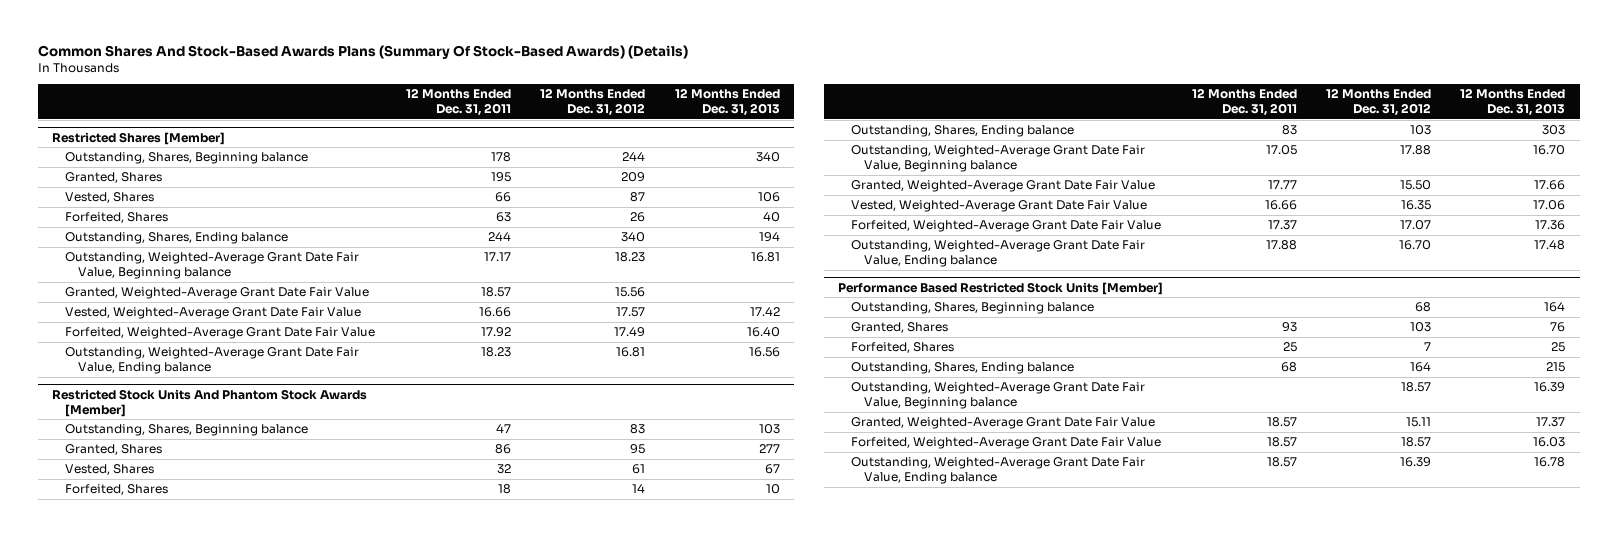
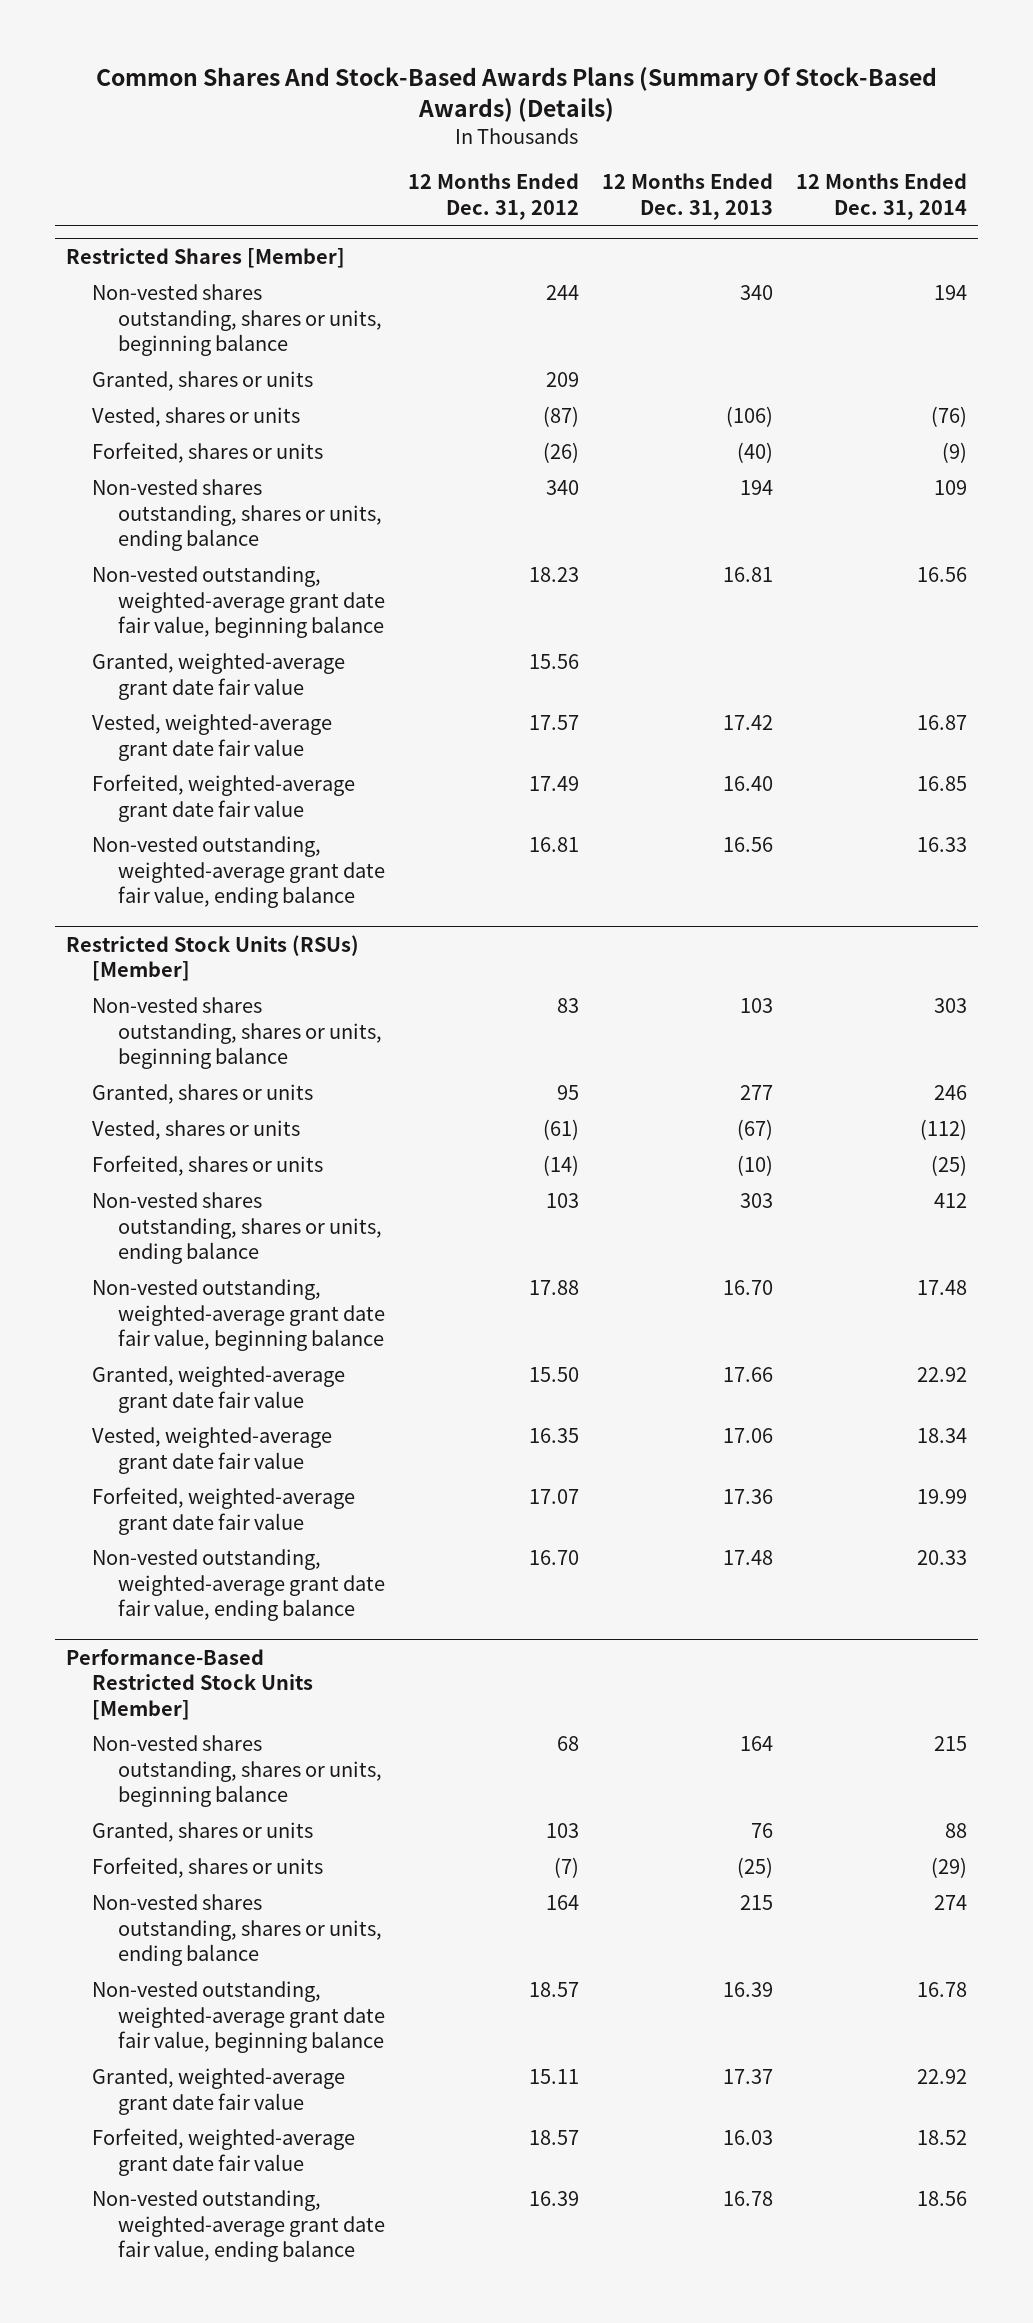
- | 12 Months Ended Dec. 31, 2011 | 12 Months Ended Dec. 31, 2012 | 12 Months Ended Dec. 31, 2013
+ | 12 Months Ended Dec. 31, 2012 | 12 Months Ended Dec. 31, 2013 | 12 Months Ended Dec. 31, 2014
@ Restricted Shares [Member]
- Outstanding, Shares, Beginning balance | 178 | 244 | 340
- Granted, Shares | 195 | 209 |
- Vested, Shares | 66 | 87 | 106
- Forfeited, Shares | 63 | 26 | 40
- Outstanding, Shares, Ending balance | 244 | 340 | 194
- Outstanding, Weighted-Average Grant Date Fair Value, Beginning balance | 17.17 | 18.23 | 16.81
- Granted, Weighted-Average Grant Date Fair Value | 18.57 | 15.56 |
- Vested, Weighted-Average Grant Date Fair Value | 16.66 | 17.57 | 17.42
- Forfeited, Weighted-Average Grant Date Fair Value | 17.92 | 17.49 | 16.40
- Outstanding, Weighted-Average Grant Date Fair Value, Ending balance | 18.23 | 16.81 | 16.56
- Restricted Stock Units And Phantom Stock Awards [Member]
- Outstanding, Shares, Beginning balance | 47 | 83 | 103
- Granted, Shares | 86 | 95 | 277
- Vested, Shares | 32 | 61 | 67
- Forfeited, Shares | 18 | 14 | 10
- Outstanding, Shares, Ending balance | 83 | 103 | 303
- Outstanding, Weighted-Average Grant Date Fair Value, Beginning balance | 17.05 | 17.88 | 16.70
- Granted, Weighted-Average Grant Date Fair Value | 17.77 | 15.50 | 17.66
- Vested, Weighted-Average Grant Date Fair Value | 16.66 | 16.35 | 17.06
- Forfeited, Weighted-Average Grant Date Fair Value | 17.37 | 17.07 | 17.36
- Outstanding, Weighted-Average Grant Date Fair Value, Ending balance | 17.88 | 16.70 | 17.48
- Performance Based Restricted Stock Units [Member]
- Outstanding, Shares, Beginning balance | | 68 | 164
- Granted, Shares | 93 | 103 | 76
- Forfeited, Shares | 25 | 7 | 25
- Outstanding, Shares, Ending balance | 68 | 164 | 215
- Outstanding, Weighted-Average Grant Date Fair Value, Beginning balance | | 18.57 | 16.39
- Granted, Weighted-Average Grant Date Fair Value | 18.57 | 15.11 | 17.37
- Forfeited, Weighted-Average Grant Date Fair Value | 18.57 | 18.57 | 16.03
- Outstanding, Weighted-Average Grant Date Fair Value, Ending balance | 18.57 | 16.39 | 16.78
@ Restricted Shares [Member]
+ Non-vested shares outstanding, shares or units, beginning balance | 244 | 340 | 194
+ Granted, shares or units | 209 | |
+ Vested, shares or units | (87) | (106) | (76)
+ Forfeited, shares or units | (26) | (40) | (9)
+ Non-vested shares outstanding, shares or units, ending balance | 340 | 194 | 109
+ Non-vested outstanding, weighted-average grant date fair value, beginning balance | 18.23 | 16.81 | 16.56
+ Granted, weighted-average grant date fair value | 15.56 | |
+ Vested, weighted-average grant date fair value | 17.57 | 17.42 | 16.87
+ Forfeited, weighted-average grant date fair value | 17.49 | 16.40 | 16.85
+ Non-vested outstanding, weighted-average grant date fair value, ending balance | 16.81 | 16.56 | 16.33
+ Restricted Stock Units (RSUs) [Member]
+ Non-vested shares outstanding, shares or units, beginning balance | 83 | 103 | 303
+ Granted, shares or units | 95 | 277 | 246
+ Vested, shares or units | (61) | (67) | (112)
+ Forfeited, shares or units | (14) | (10) | (25)
+ Non-vested shares outstanding, shares or units, ending balance | 103 | 303 | 412
+ Non-vested outstanding, weighted-average grant date fair value, beginning balance | 17.88 | 16.70 | 17.48
+ Granted, weighted-average grant date fair value | 15.50 | 17.66 | 22.92
+ Vested, weighted-average grant date fair value | 16.35 | 17.06 | 18.34
+ Forfeited, weighted-average grant date fair value | 17.07 | 17.36 | 19.99
+ Non-vested outstanding, weighted-average grant date fair value, ending balance | 16.70 | 17.48 | 20.33
+ Performance-Based Restricted Stock Units [Member]
+ Non-vested shares outstanding, shares or units, beginning balance | 68 | 164 | 215
+ Granted, shares or units | 103 | 76 | 88
+ Forfeited, shares or units | (7) | (25) | (29)
+ Non-vested shares outstanding, shares or units, ending balance | 164 | 215 | 274
+ Non-vested outstanding, weighted-average grant date fair value, beginning balance | 18.57 | 16.39 | 16.78
+ Granted, weighted-average grant date fair value | 15.11 | 17.37 | 22.92
+ Forfeited, weighted-average grant date fair value | 18.57 | 16.03 | 18.52
+ Non-vested outstanding, weighted-average grant date fair value, ending balance | 16.39 | 16.78 | 18.56

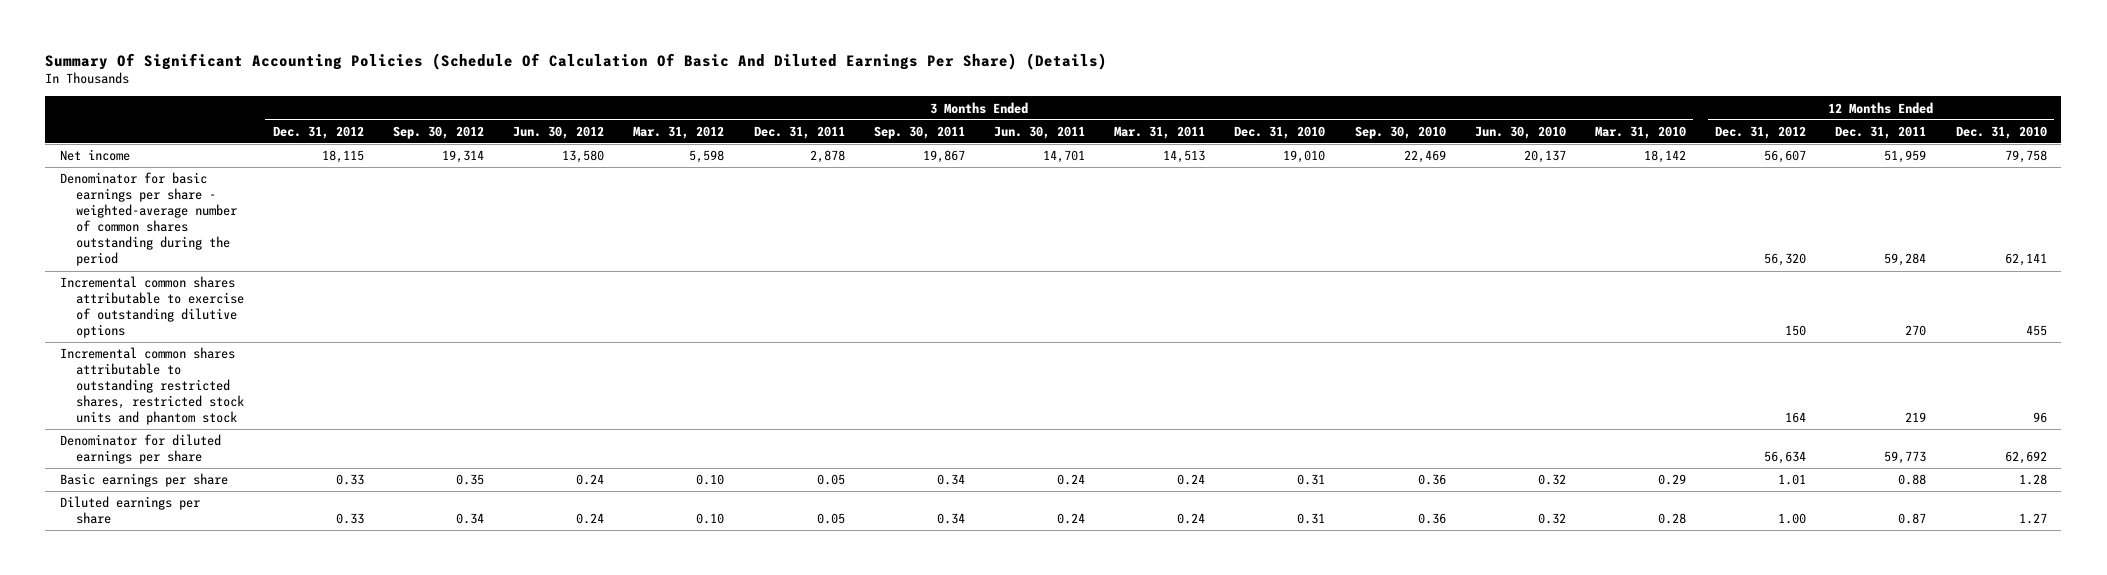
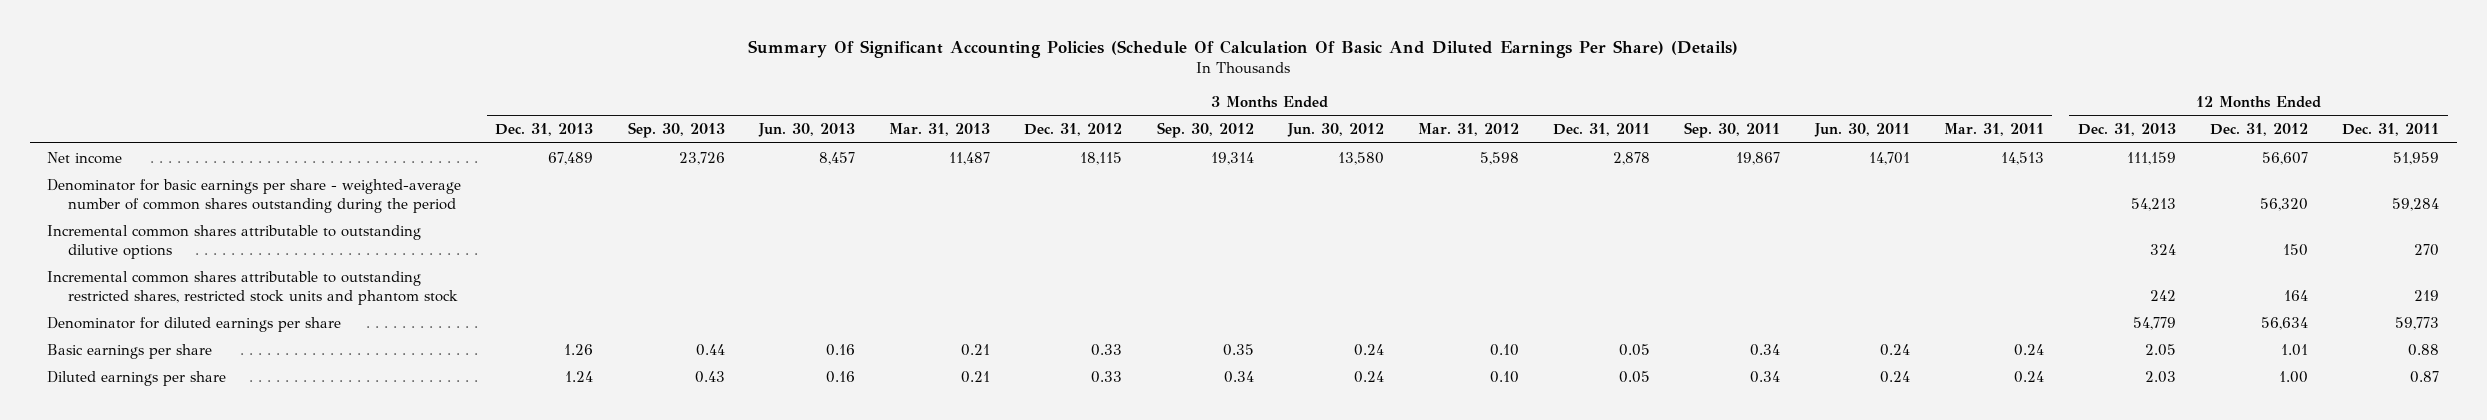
- | 3 Months Ended Dec. 31, 2012 | 3 Months Ended Sep. 30, 2012 | 3 Months Ended Jun. 30, 2012 | 3 Months Ended Mar. 31, 2012 | 3 Months Ended Dec. 31, 2011 | 3 Months Ended Sep. 30, 2011 | 3 Months Ended Jun. 30, 2011 | 3 Months Ended Mar. 31, 2011 | 3 Months Ended Dec. 31, 2010 | 3 Months Ended Sep. 30, 2010 | 3 Months Ended Jun. 30, 2010 | 3 Months Ended Mar. 31, 2010 | 12 Months Ended Dec. 31, 2012 | 12 Months Ended Dec. 31, 2011 | 12 Months Ended Dec. 31, 2010
+ | 3 Months Ended Dec. 31, 2013 | 3 Months Ended Sep. 30, 2013 | 3 Months Ended Jun. 30, 2013 | 3 Months Ended Mar. 31, 2013 | 3 Months Ended Dec. 31, 2012 | 3 Months Ended Sep. 30, 2012 | 3 Months Ended Jun. 30, 2012 | 3 Months Ended Mar. 31, 2012 | 3 Months Ended Dec. 31, 2011 | 3 Months Ended Sep. 30, 2011 | 3 Months Ended Jun. 30, 2011 | 3 Months Ended Mar. 31, 2011 | 12 Months Ended Dec. 31, 2013 | 12 Months Ended Dec. 31, 2012 | 12 Months Ended Dec. 31, 2011
- Incremental common shares attributable to exercise of outstanding dilutive options | | | | | | | | | | | | | 150 | 270 | 455
+ Incremental common shares attributable to outstanding dilutive options | | | | | | | | | | | | | 324 | 150 | 270

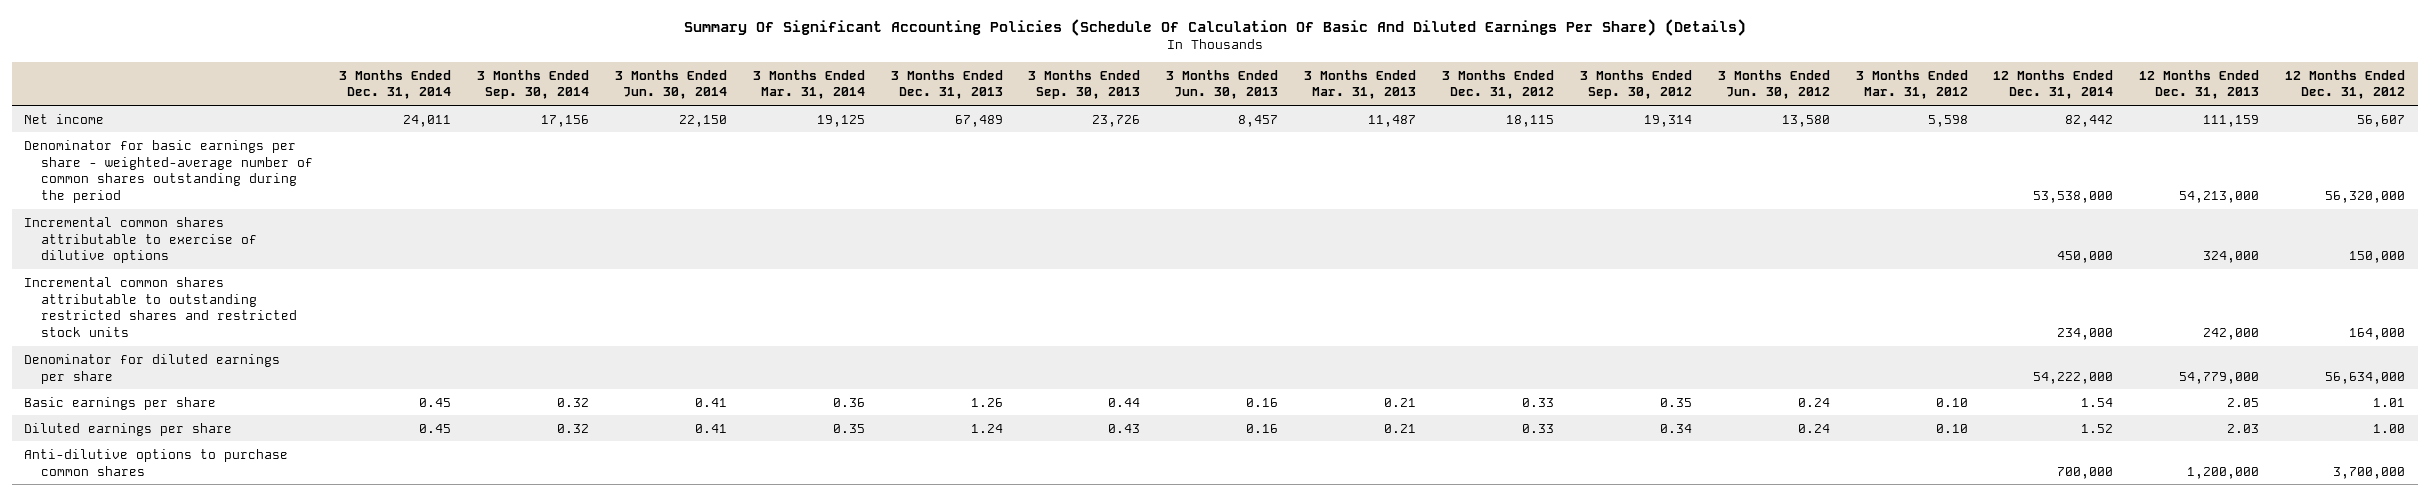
- | 3 Months Ended Dec. 31, 2013 | 3 Months Ended Sep. 30, 2013 | 3 Months Ended Jun. 30, 2013 | 3 Months Ended Mar. 31, 2013 | 3 Months Ended Dec. 31, 2012 | 3 Months Ended Sep. 30, 2012 | 3 Months Ended Jun. 30, 2012 | 3 Months Ended Mar. 31, 2012 | 3 Months Ended Dec. 31, 2011 | 3 Months Ended Sep. 30, 2011 | 3 Months Ended Jun. 30, 2011 | 3 Months Ended Mar. 31, 2011 | 12 Months Ended Dec. 31, 2013 | 12 Months Ended Dec. 31, 2012 | 12 Months Ended Dec. 31, 2011
+ | 3 Months Ended Dec. 31, 2014 | 3 Months Ended Sep. 30, 2014 | 3 Months Ended Jun. 30, 2014 | 3 Months Ended Mar. 31, 2014 | 3 Months Ended Dec. 31, 2013 | 3 Months Ended Sep. 30, 2013 | 3 Months Ended Jun. 30, 2013 | 3 Months Ended Mar. 31, 2013 | 3 Months Ended Dec. 31, 2012 | 3 Months Ended Sep. 30, 2012 | 3 Months Ended Jun. 30, 2012 | 3 Months Ended Mar. 31, 2012 | 12 Months Ended Dec. 31, 2014 | 12 Months Ended Dec. 31, 2013 | 12 Months Ended Dec. 31, 2012
- Denominator for basic earnings per share - weighted-average number of common shares outstanding during the period | | | | | | | | | | | | | 54,213 | 56,320 | 59,284
- Incremental common shares attributable to outstanding dilutive options | | | | | | | | | | | | | 324 | 150 | 270
- Incremental common shares attributable to outstanding restricted shares, restricted stock units and phantom stock | | | | | | | | | | | | | 242 | 164 | 219
- Denominator for diluted earnings per share | | | | | | | | | | | | | 54,779 | 56,634 | 59,773
+ Denominator for basic earnings per share - weighted-average number of common shares outstanding during the period | | | | | | | | | | | | | 53,538,000 | 54,213,000 | 56,320,000
+ Incremental common shares attributable to exercise of dilutive options | | | | | | | | | | | | | 450,000 | 324,000 | 150,000
+ Incremental common shares attributable to outstanding restricted shares and restricted stock units | | | | | | | | | | | | | 234,000 | 242,000 | 164,000
+ Denominator for diluted earnings per share | | | | | | | | | | | | | 54,222,000 | 54,779,000 | 56,634,000
+ Anti-dilutive options to purchase common shares | | | | | | | | | | | | | 700,000 | 1,200,000 | 3,700,000

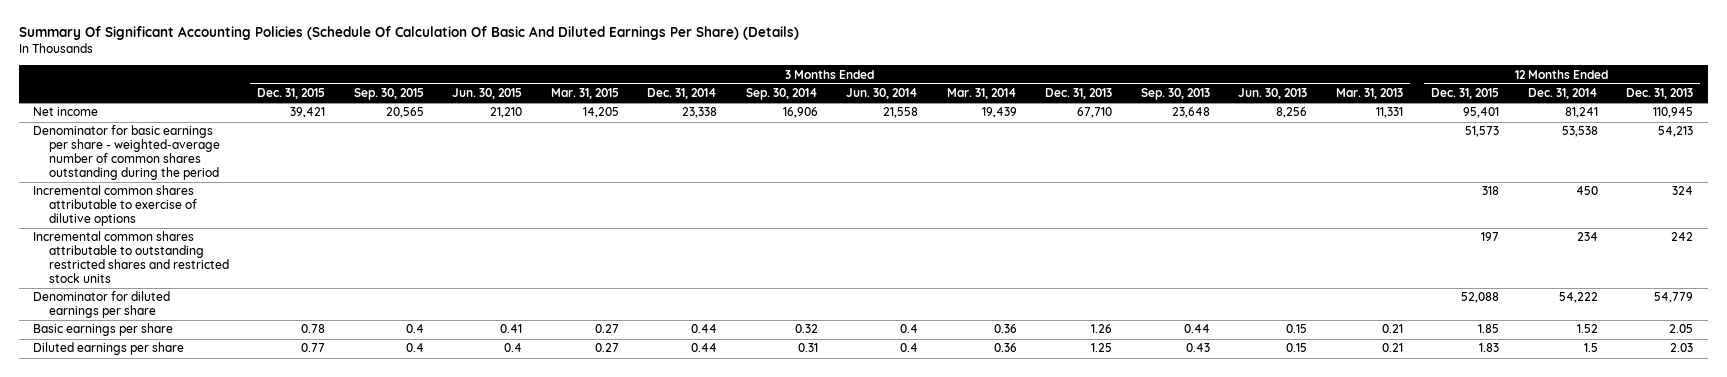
- | 3 Months Ended Dec. 31, 2014 | 3 Months Ended Sep. 30, 2014 | 3 Months Ended Jun. 30, 2014 | 3 Months Ended Mar. 31, 2014 | 3 Months Ended Dec. 31, 2013 | 3 Months Ended Sep. 30, 2013 | 3 Months Ended Jun. 30, 2013 | 3 Months Ended Mar. 31, 2013 | 3 Months Ended Dec. 31, 2012 | 3 Months Ended Sep. 30, 2012 | 3 Months Ended Jun. 30, 2012 | 3 Months Ended Mar. 31, 2012 | 12 Months Ended Dec. 31, 2014 | 12 Months Ended Dec. 31, 2013 | 12 Months Ended Dec. 31, 2012
+ | 3 Months Ended Dec. 31, 2015 | 3 Months Ended Sep. 30, 2015 | 3 Months Ended Jun. 30, 2015 | 3 Months Ended Mar. 31, 2015 | 3 Months Ended Dec. 31, 2014 | 3 Months Ended Sep. 30, 2014 | 3 Months Ended Jun. 30, 2014 | 3 Months Ended Mar. 31, 2014 | 3 Months Ended Dec. 31, 2013 | 3 Months Ended Sep. 30, 2013 | 3 Months Ended Jun. 30, 2013 | 3 Months Ended Mar. 31, 2013 | 12 Months Ended Dec. 31, 2015 | 12 Months Ended Dec. 31, 2014 | 12 Months Ended Dec. 31, 2013
- Net income | 24,011 | 17,156 | 22,150 | 19,125 | 67,489 | 23,726 | 8,457 | 11,487 | 18,115 | 19,314 | 13,580 | 5,598 | 82,442 | 111,159 | 56,607
- Denominator for basic earnings per share - weighted-average number of common shares outstanding during the period | | | | | | | | | | | | | 53,538,000 | 54,213,000 | 56,320,000
- Incremental common shares attributable to exercise of dilutive options | | | | | | | | | | | | | 450,000 | 324,000 | 150,000
- Incremental common shares attributable to outstanding restricted shares and restricted stock units | | | | | | | | | | | | | 234,000 | 242,000 | 164,000
- Denominator for diluted earnings per share | | | | | | | | | | | | | 54,222,000 | 54,779,000 | 56,634,000
- Basic earnings per share | 0.45 | 0.32 | 0.41 | 0.36 | 1.26 | 0.44 | 0.16 | 0.21 | 0.33 | 0.35 | 0.24 | 0.10 | 1.54 | 2.05 | 1.01
- Diluted earnings per share | 0.45 | 0.32 | 0.41 | 0.35 | 1.24 | 0.43 | 0.16 | 0.21 | 0.33 | 0.34 | 0.24 | 0.10 | 1.52 | 2.03 | 1.00
- Anti-dilutive options to purchase common shares | | | | | | | | | | | | | 700,000 | 1,200,000 | 3,700,000
+ Net income | 39,421 | 20,565 | 21,210 | 14,205 | 23,338 | 16,906 | 21,558 | 19,439 | 67,710 | 23,648 | 8,256 | 11,331 | 95,401 | 81,241 | 110,945
+ Denominator for basic earnings per share - weighted-average number of common shares outstanding during the period | | | | | | | | | | | | | 51,573 | 53,538 | 54,213
+ Incremental common shares attributable to exercise of dilutive options | | | | | | | | | | | | | 318 | 450 | 324
+ Incremental common shares attributable to outstanding restricted shares and restricted stock units | | | | | | | | | | | | | 197 | 234 | 242
+ Denominator for diluted earnings per share | | | | | | | | | | | | | 52,088 | 54,222 | 54,779
+ Basic earnings per share | 0.78 | 0.4 | 0.41 | 0.27 | 0.44 | 0.32 | 0.4 | 0.36 | 1.26 | 0.44 | 0.15 | 0.21 | 1.85 | 1.52 | 2.05
+ Diluted earnings per share | 0.77 | 0.4 | 0.4 | 0.27 | 0.44 | 0.31 | 0.4 | 0.36 | 1.25 | 0.43 | 0.15 | 0.21 | 1.83 | 1.5 | 2.03

